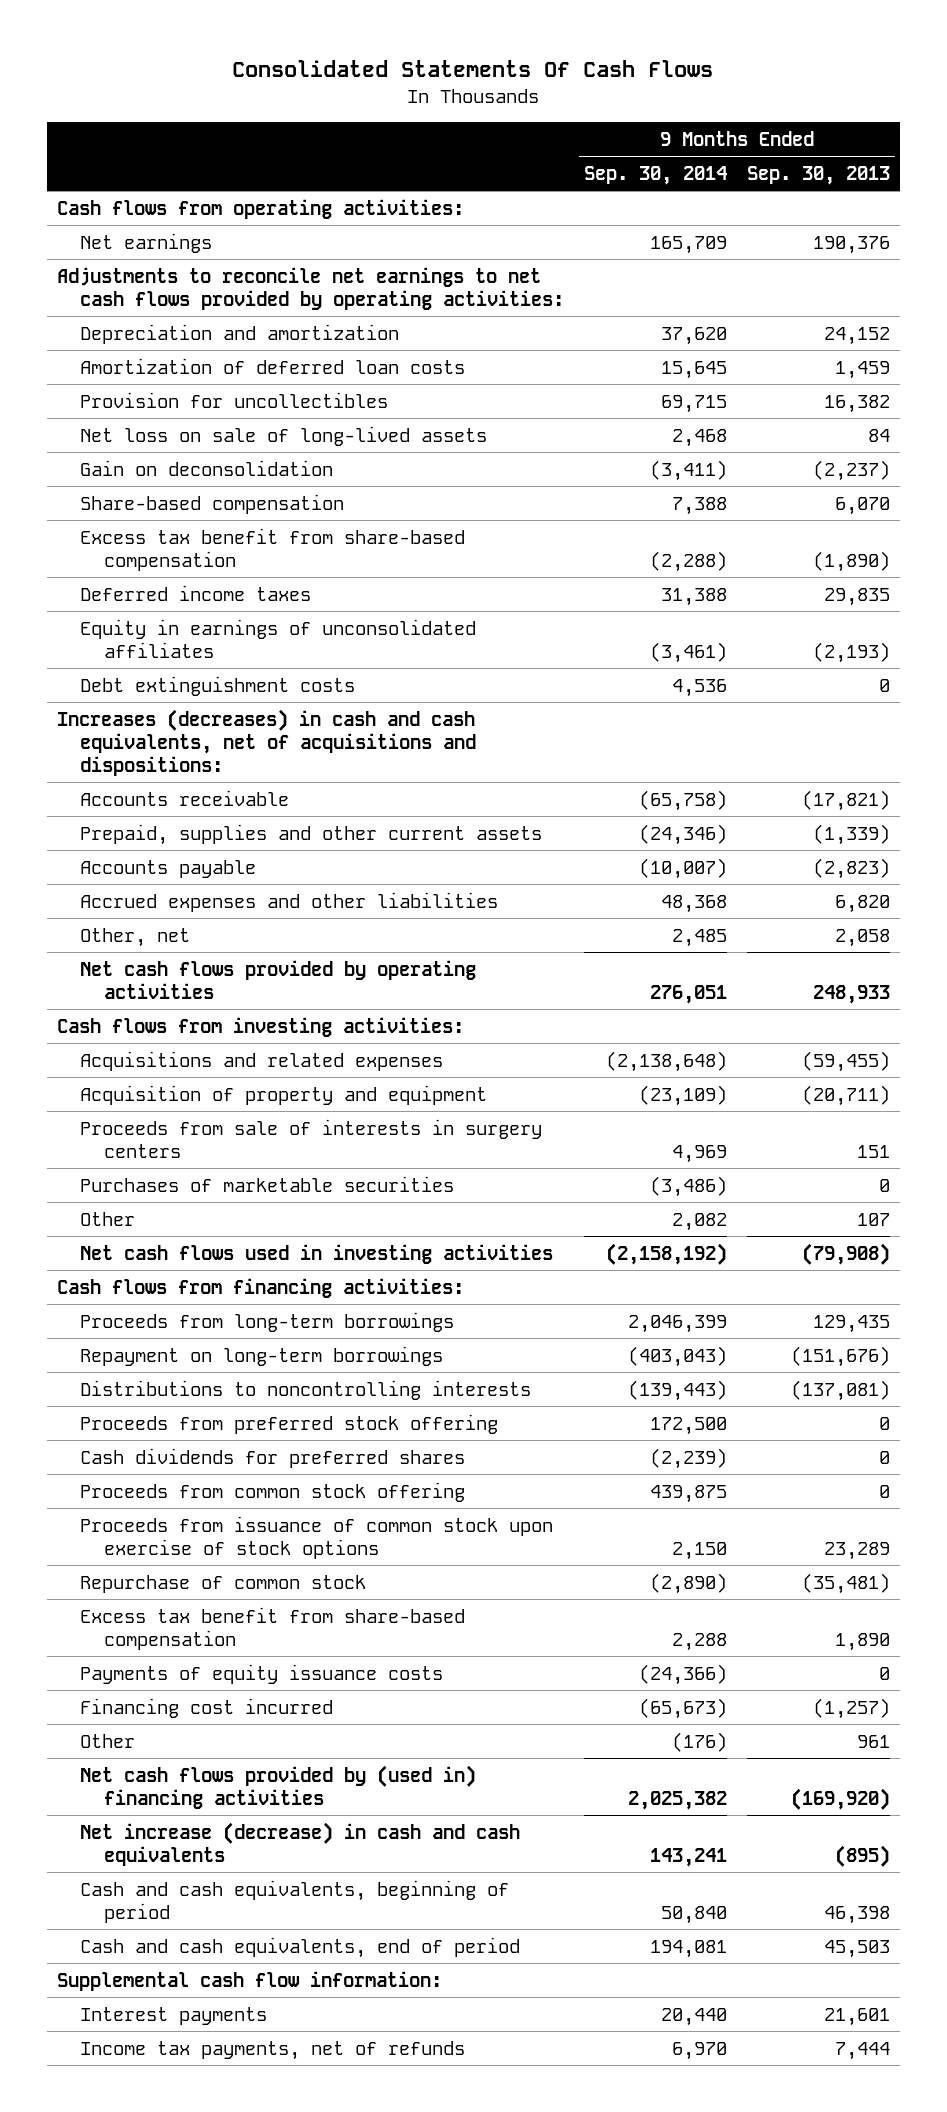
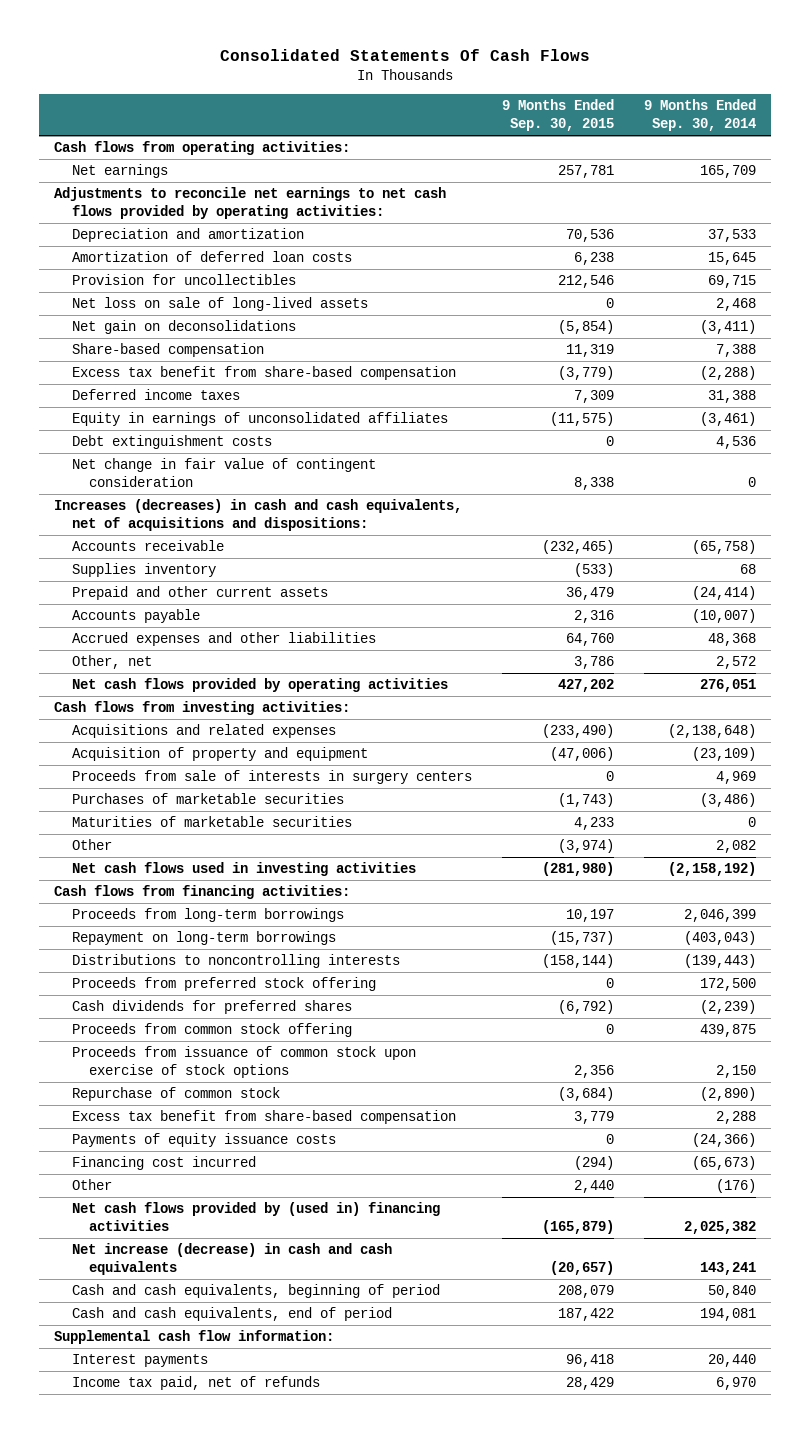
- | 9 Months Ended Sep. 30, 2014 | 9 Months Ended Sep. 30, 2013
+ | 9 Months Ended Sep. 30, 2015 | 9 Months Ended Sep. 30, 2014
- Depreciation and amortization | 37,620 | 24,152
+ Depreciation and amortization | 70,536 | 37,533
- Gain on deconsolidation | (3,411) | (2,237)
+ Net gain on deconsolidations | (5,854) | (3,411)
+ Net change in fair value of contingent consideration | 8,338 | 0
- Prepaid, supplies and other current assets | (24,346) | (1,339)
+ Supplies inventory | (533) | 68
+ Prepaid and other current assets | 36,479 | (24,414)
- Other, net | 2,485 | 2,058
+ Other, net | 3,786 | 2,572
+ Maturities of marketable securities | 4,233 | 0
- Income tax payments, net of refunds | 6,970 | 7,444
+ Income tax paid, net of refunds | 28,429 | 6,970

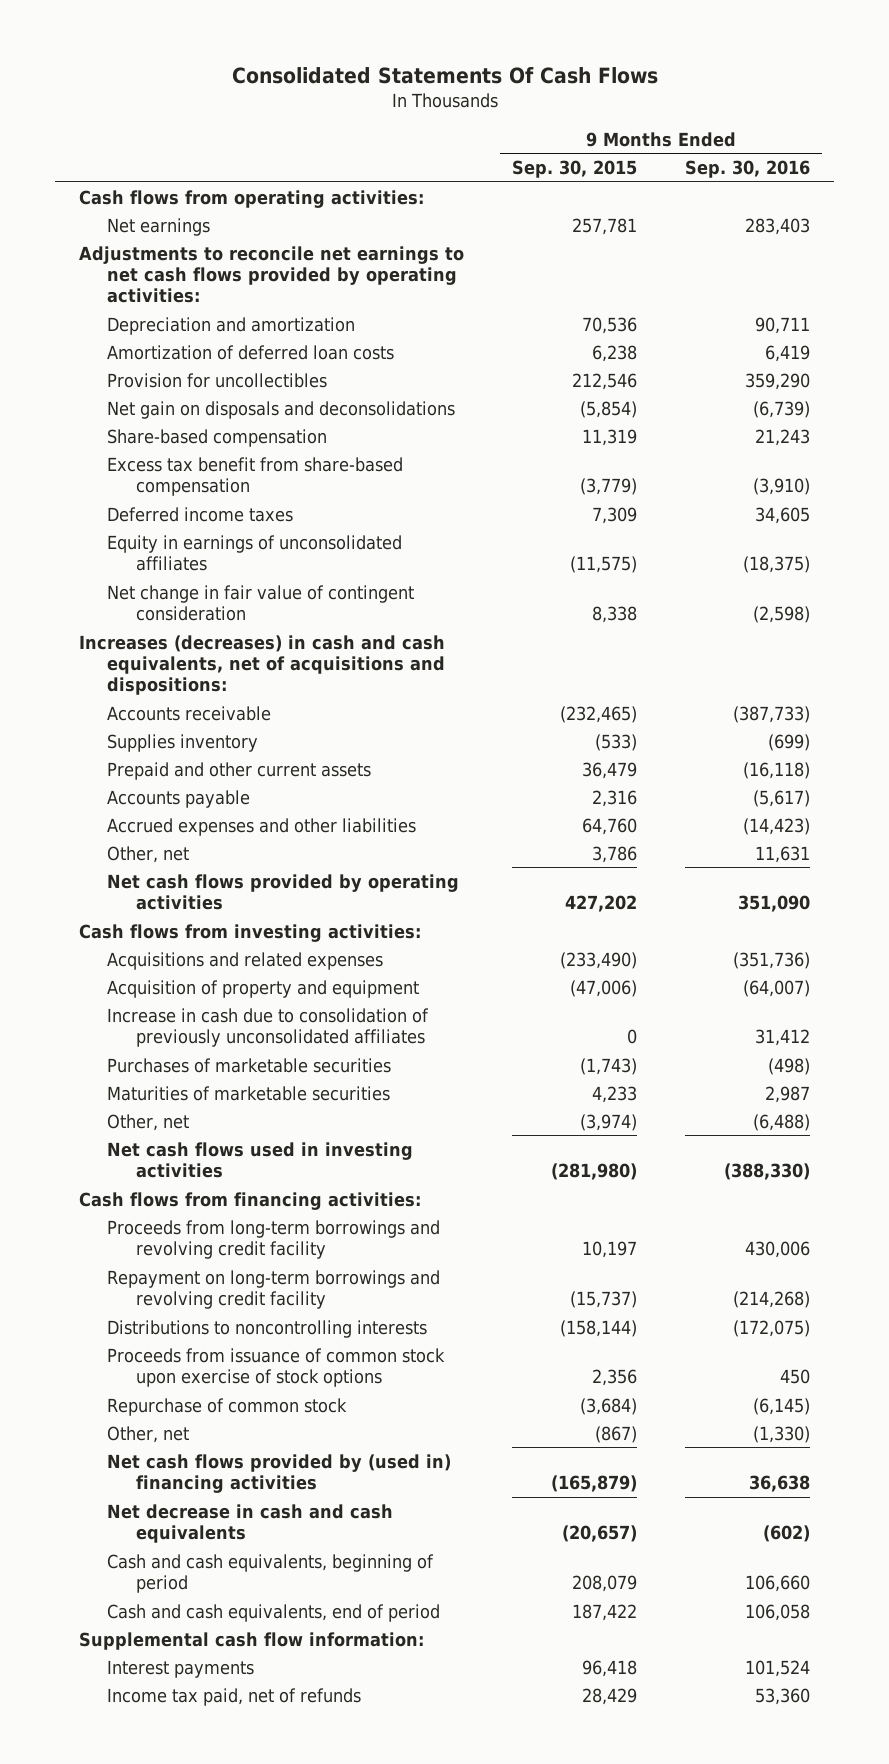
- | 9 Months Ended Sep. 30, 2015 | 9 Months Ended Sep. 30, 2014
+ | 9 Months Ended Sep. 30, 2015 | 9 Months Ended Sep. 30, 2016
- Net loss on sale of long-lived assets | 0 | 2,468
- Net gain on deconsolidations | (5,854) | (3,411)
+ Net gain on disposals and deconsolidations | (5,854) | (6,739)
- Debt extinguishment costs | 0 | 4,536
- Proceeds from sale of interests in surgery centers | 0 | 4,969
+ Increase in cash due to consolidation of previously unconsolidated affiliates | 0 | 31,412
- Other | (3,974) | 2,082
+ Other, net | (3,974) | (6,488)
- Proceeds from long-term borrowings | 10,197 | 2,046,399
- Repayment on long-term borrowings | (15,737) | (403,043)
+ Proceeds from long-term borrowings and revolving credit facility | 10,197 | 430,006
+ Repayment on long-term borrowings and revolving credit facility | (15,737) | (214,268)
- Proceeds from preferred stock offering | 0 | 172,500
- Cash dividends for preferred shares | (6,792) | (2,239)
- Proceeds from common stock offering | 0 | 439,875
- Excess tax benefit from share-based compensation | 3,779 | 2,288
- Payments of equity issuance costs | 0 | (24,366)
- Financing cost incurred | (294) | (65,673)
- Other | 2,440 | (176)
+ Other, net | (867) | (1,330)
- Net increase (decrease) in cash and cash equivalents | (20,657) | 143,241
+ Net decrease in cash and cash equivalents | (20,657) | (602)

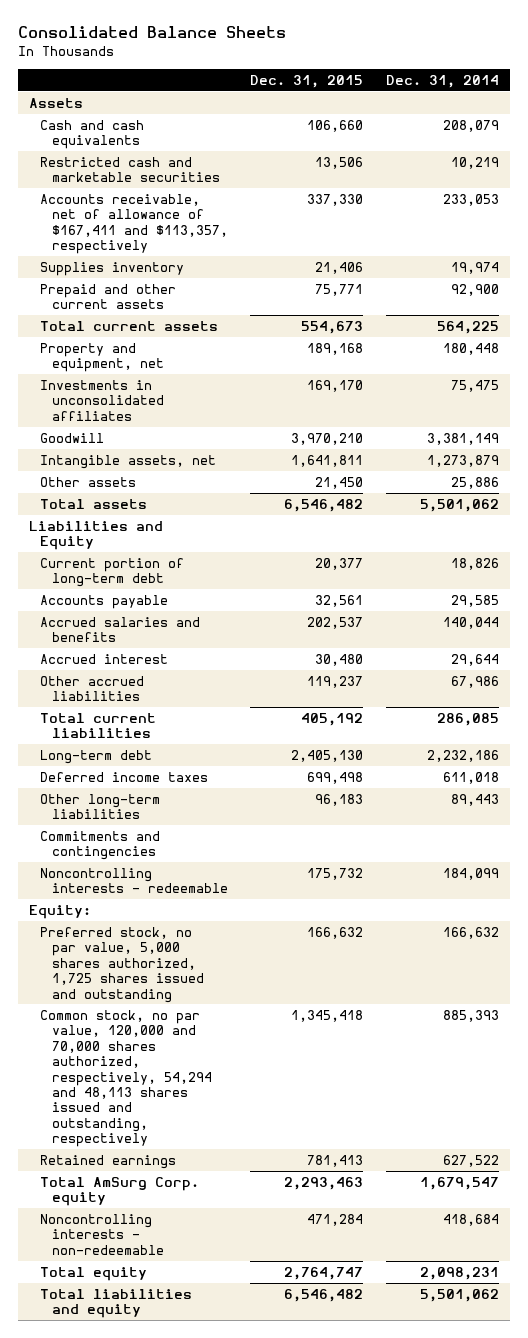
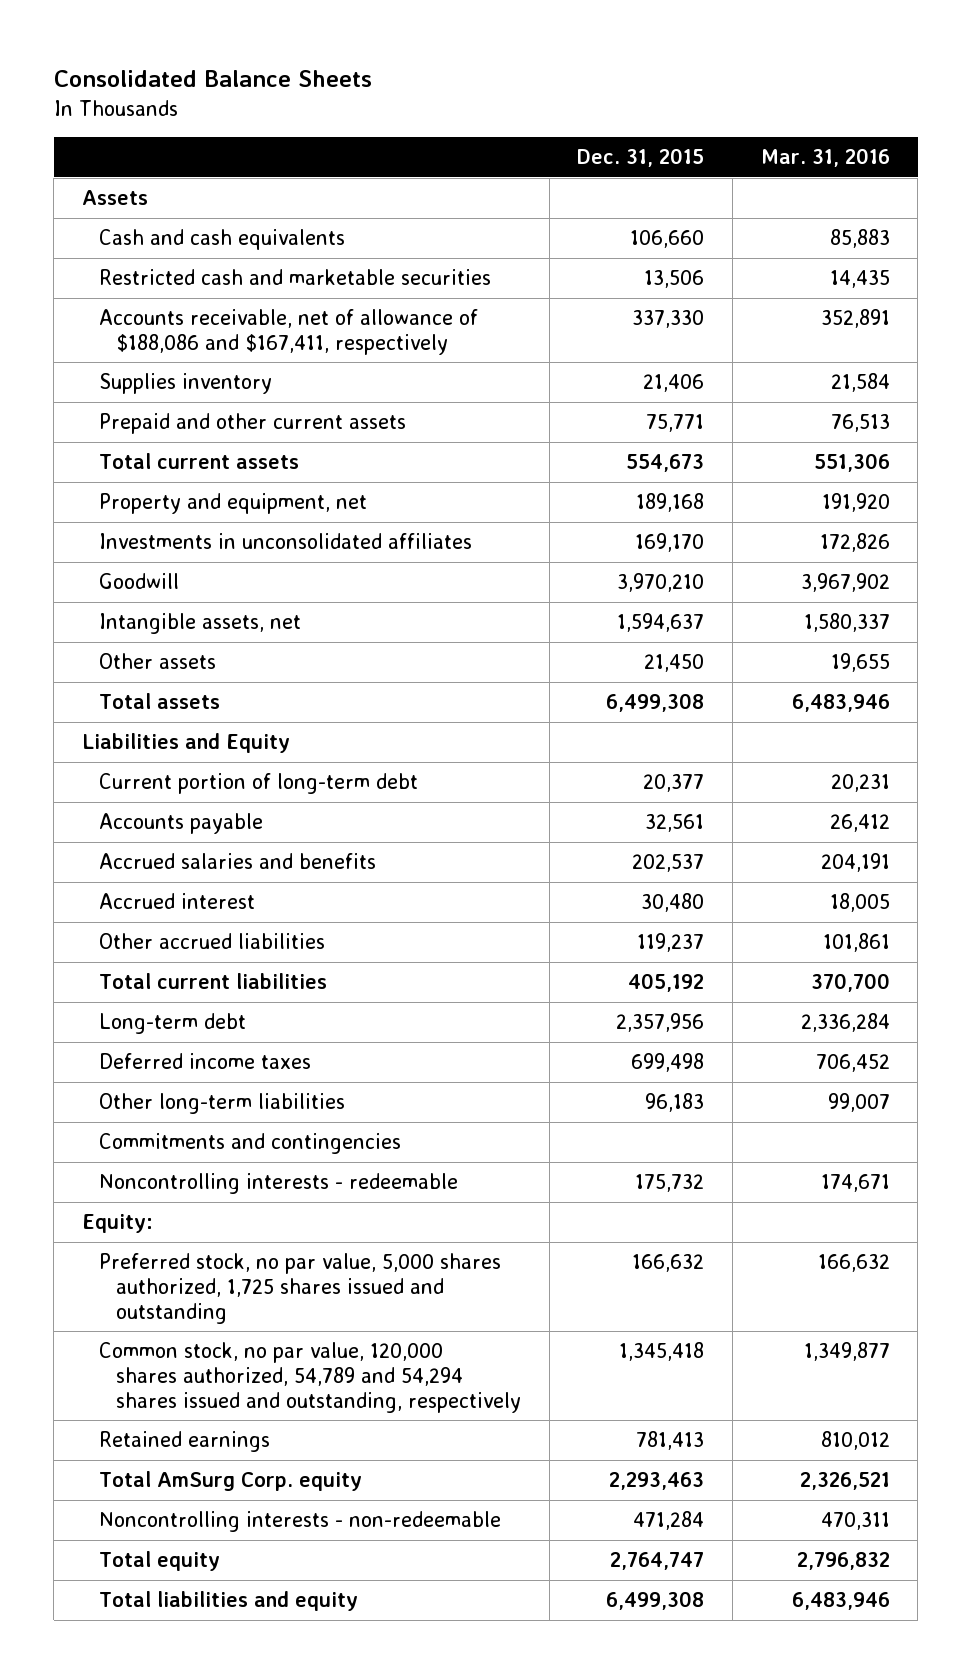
- | Dec. 31, 2015 | Dec. 31, 2014
+ | Dec. 31, 2015 | Mar. 31, 2016
- Accounts receivable, net of allowance of $167,411 and $113,357, respectively | 337,330 | 233,053
+ Accounts receivable, net of allowance of $188,086 and $167,411, respectively | 337,330 | 352,891
- Intangible assets, net | 1,641,811 | 1,273,879
+ Intangible assets, net | 1,594,637 | 1,580,337
- Total assets | 6,546,482 | 5,501,062
+ Total assets | 6,499,308 | 6,483,946
- Long-term debt | 2,405,130 | 2,232,186
+ Long-term debt | 2,357,956 | 2,336,284
- Common stock, no par value, 120,000 and 70,000 shares authorized, respectively, 54,294 and 48,113 shares issued and outstanding, respectively | 1,345,418 | 885,393
+ Common stock, no par value, 120,000 shares authorized, 54,789 and 54,294 shares issued and outstanding, respectively | 1,345,418 | 1,349,877
- Total liabilities and equity | 6,546,482 | 5,501,062
+ Total liabilities and equity | 6,499,308 | 6,483,946

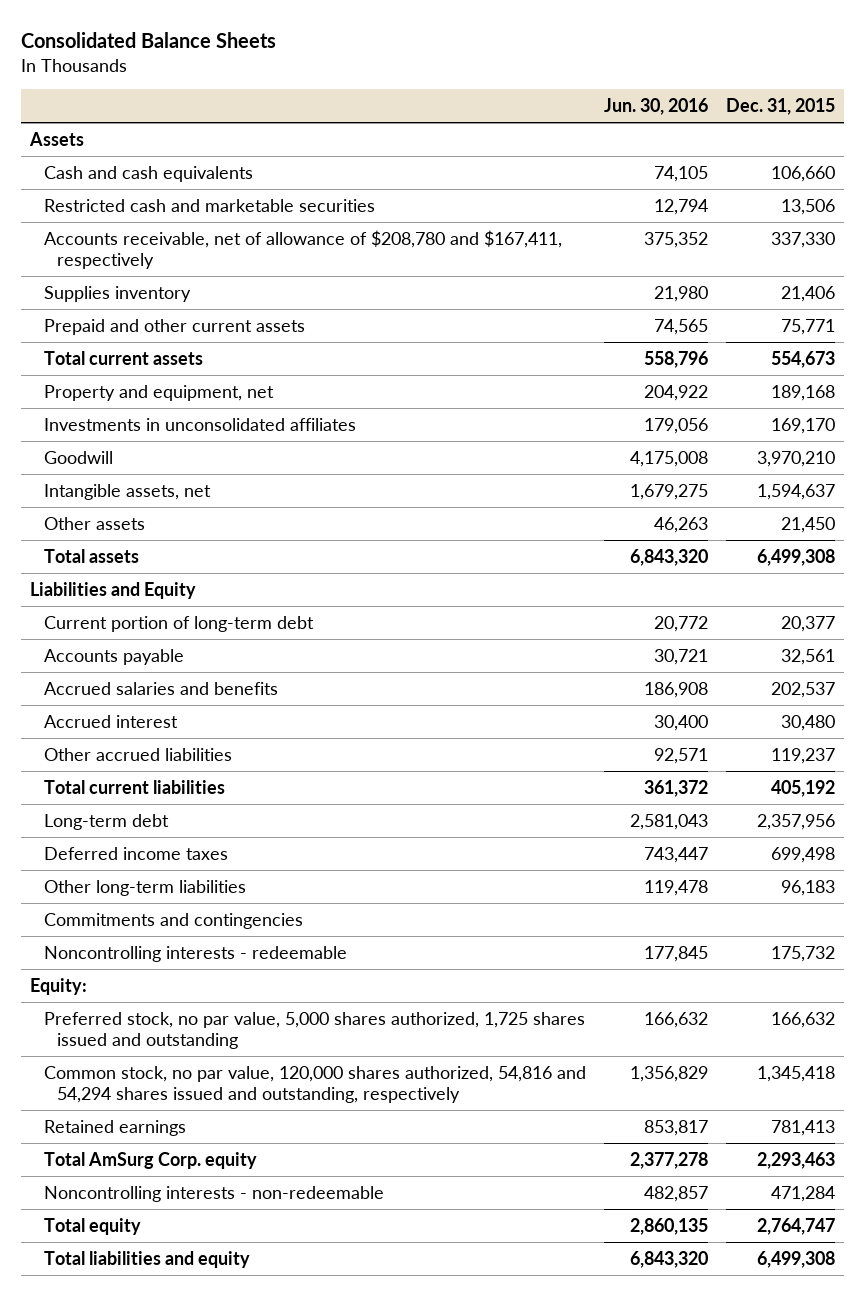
- | Dec. 31, 2015 | Mar. 31, 2016
+ | Jun. 30, 2016 | Dec. 31, 2015
- Accounts receivable, net of allowance of $188,086 and $167,411, respectively | 337,330 | 352,891
+ Accounts receivable, net of allowance of $208,780 and $167,411, respectively | 375,352 | 337,330
- Common stock, no par value, 120,000 shares authorized, 54,789 and 54,294 shares issued and outstanding, respectively | 1,345,418 | 1,349,877
+ Common stock, no par value, 120,000 shares authorized, 54,816 and 54,294 shares issued and outstanding, respectively | 1,356,829 | 1,345,418

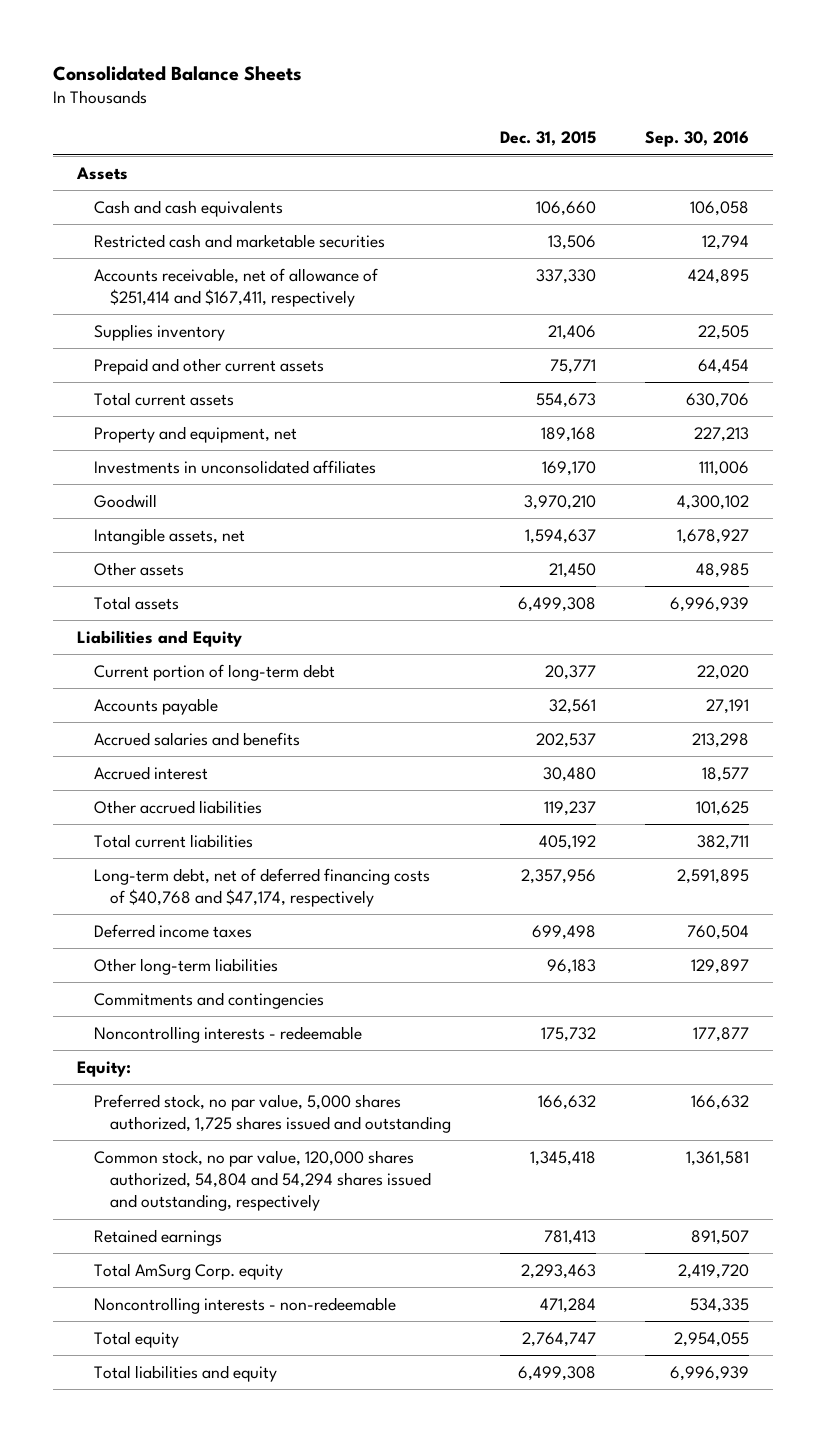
- | Jun. 30, 2016 | Dec. 31, 2015
+ | Dec. 31, 2015 | Sep. 30, 2016
- Accounts receivable, net of allowance of $208,780 and $167,411, respectively | 375,352 | 337,330
+ Accounts receivable, net of allowance of $251,414 and $167,411, respectively | 337,330 | 424,895
- Long-term debt | 2,581,043 | 2,357,956
+ Long-term debt, net of deferred financing costs of $40,768 and $47,174, respectively | 2,357,956 | 2,591,895
- Common stock, no par value, 120,000 shares authorized, 54,816 and 54,294 shares issued and outstanding, respectively | 1,356,829 | 1,345,418
+ Common stock, no par value, 120,000 shares authorized, 54,804 and 54,294 shares issued and outstanding, respectively | 1,345,418 | 1,361,581

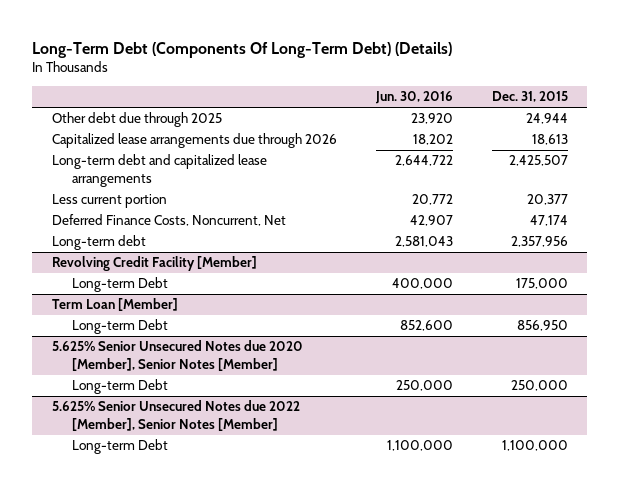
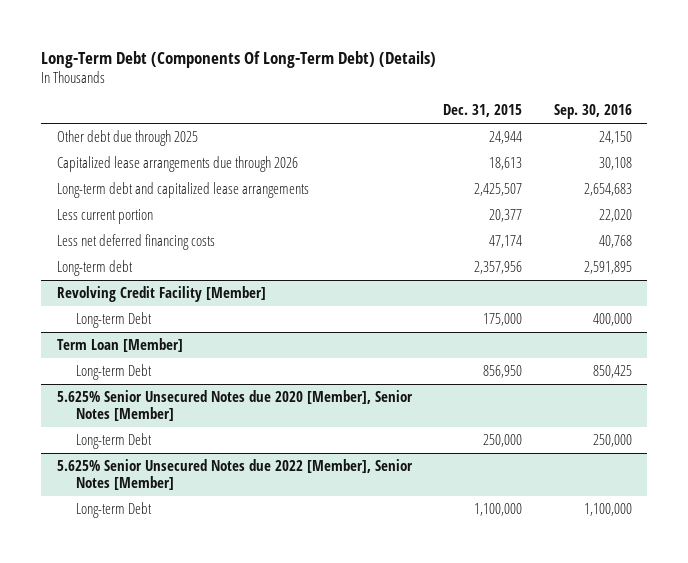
- | Jun. 30, 2016 | Dec. 31, 2015
+ | Dec. 31, 2015 | Sep. 30, 2016
- Deferred Finance Costs, Noncurrent, Net | 42,907 | 47,174
+ Less net deferred financing costs | 47,174 | 40,768

